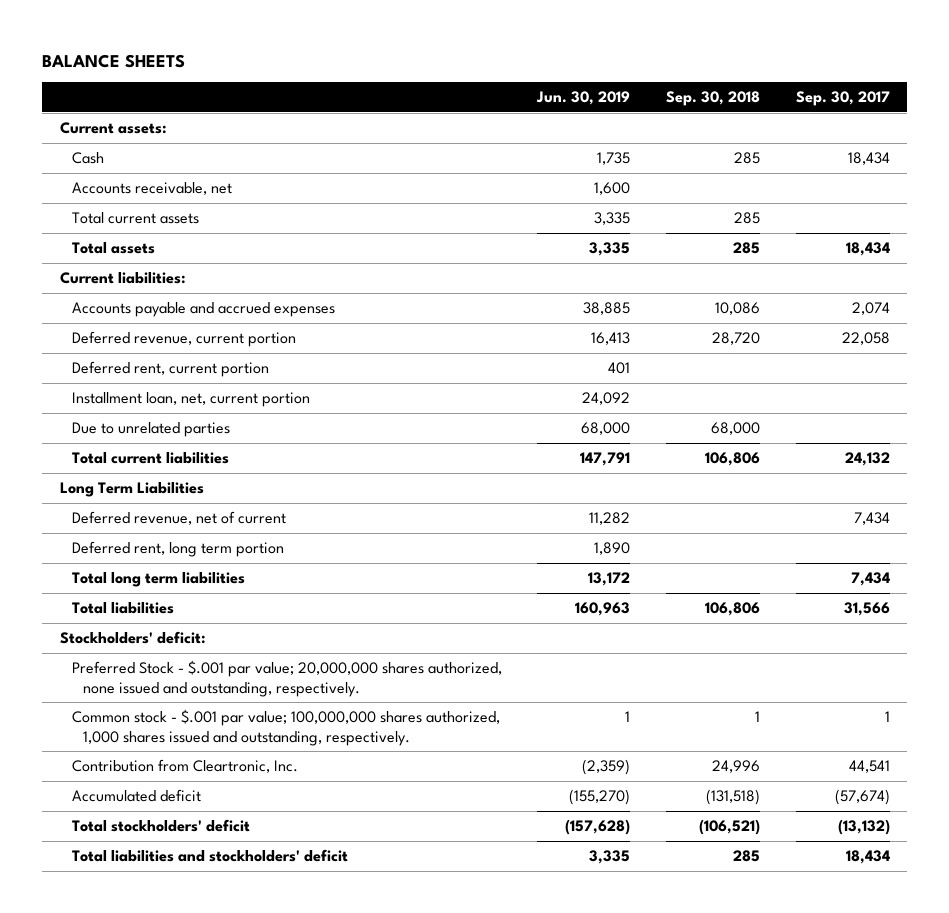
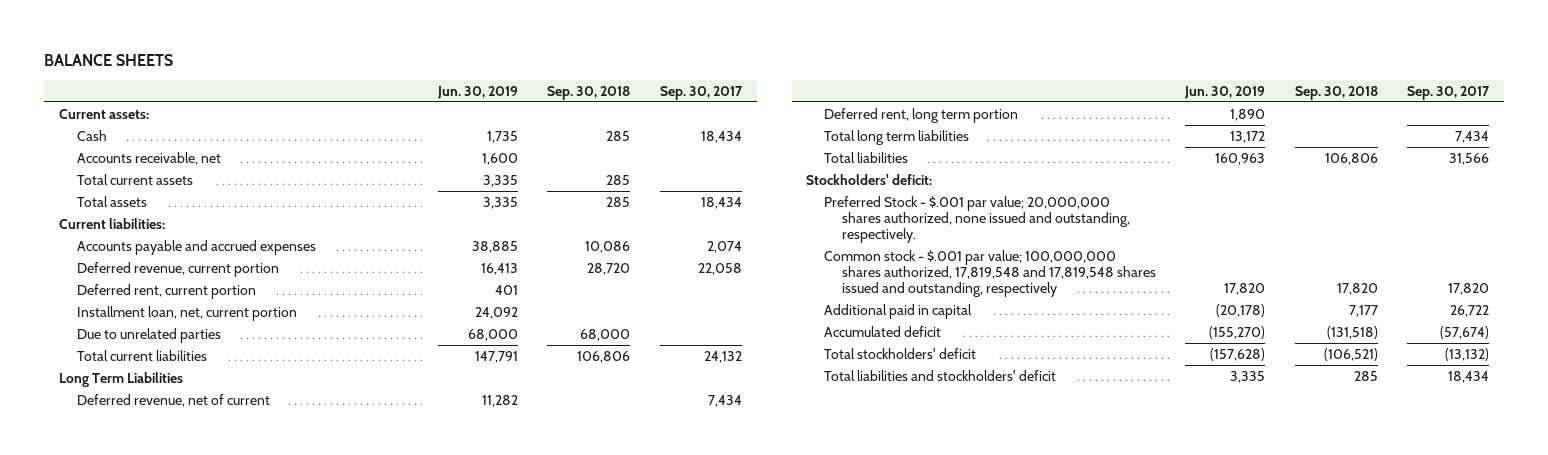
- Common stock - $.001 par value; 100,000,000 shares authorized, 1,000 shares issued and outstanding, respectively. | 1 | 1 | 1
- Contribution from Cleartronic, Inc. | (2,359) | 24,996 | 44,541
+ Common stock - $.001 par value; 100,000,000 shares authorized, 17,819,548 and 17,819,548 shares issued and outstanding, respectively | 17,820 | 17,820 | 17,820
+ Additional paid in capital | (20,178) | 7,177 | 26,722

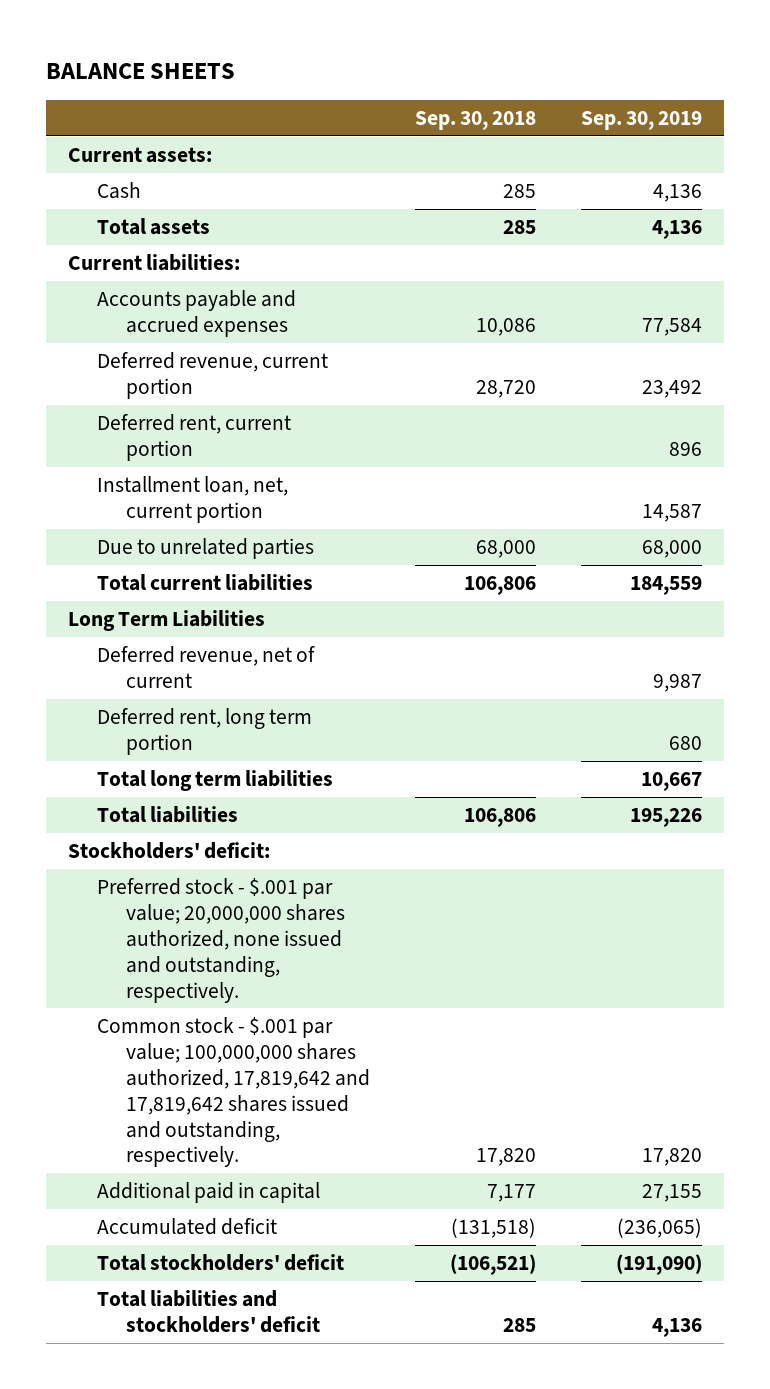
- | Jun. 30, 2019 | Sep. 30, 2018 | Sep. 30, 2017
+ | Sep. 30, 2018 | Sep. 30, 2019
- Accounts receivable, net | 1,600 | |
- Total current assets | 3,335 | 285 |
- Preferred Stock - $.001 par value; 20,000,000 shares authorized, none issued and outstanding, respectively.
- Common stock - $.001 par value; 100,000,000 shares authorized, 17,819,548 and 17,819,548 shares issued and outstanding, respectively | 17,820 | 17,820 | 17,820
+ Preferred stock - $.001 par value; 20,000,000 shares authorized, none issued and outstanding, respectively.
+ Common stock - $.001 par value; 100,000,000 shares authorized, 17,819,642 and 17,819,642 shares issued and outstanding, respectively. | 17,820 | 17,820

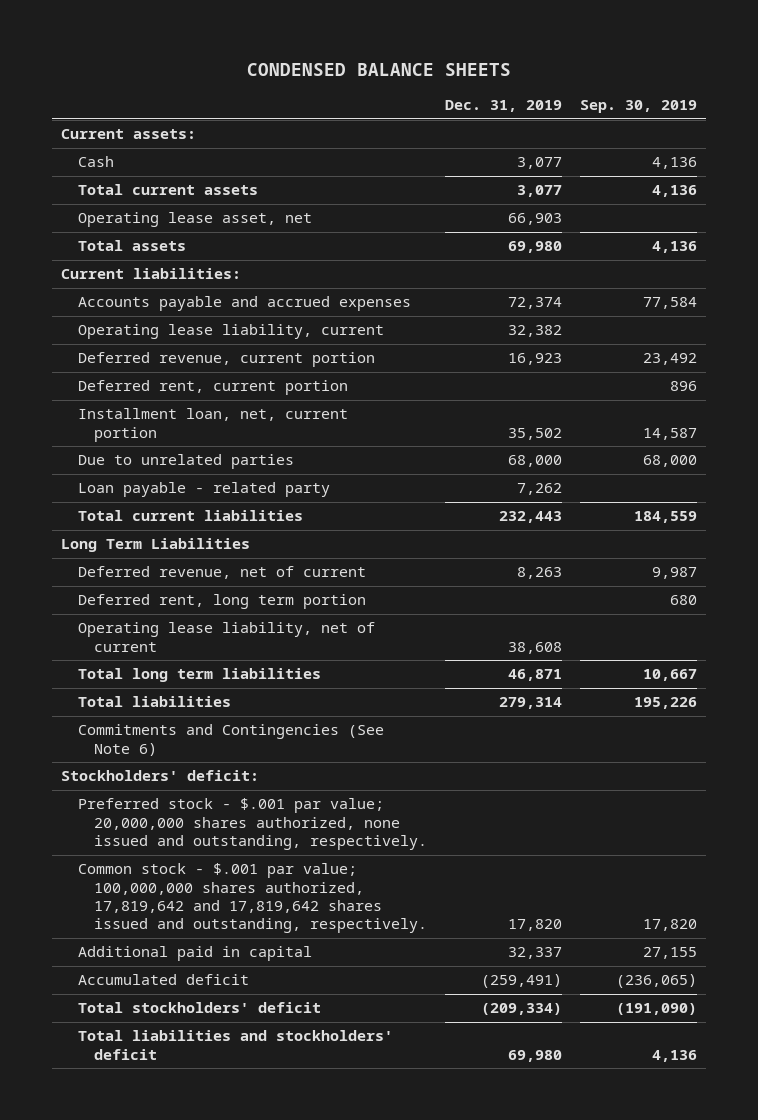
- BALANCE SHEETS
+ CONDENSED BALANCE SHEETS
- | Sep. 30, 2018 | Sep. 30, 2019
+ | Dec. 31, 2019 | Sep. 30, 2019
+ Total current assets | 3,077 | 4,136
+ Operating lease asset, net | 66,903 |
+ Operating lease liability, current | 32,382 |
+ Loan payable - related party | 7,262 |
+ Operating lease liability, net of current | 38,608 |
+ Commitments and Contingencies (See Note 6)

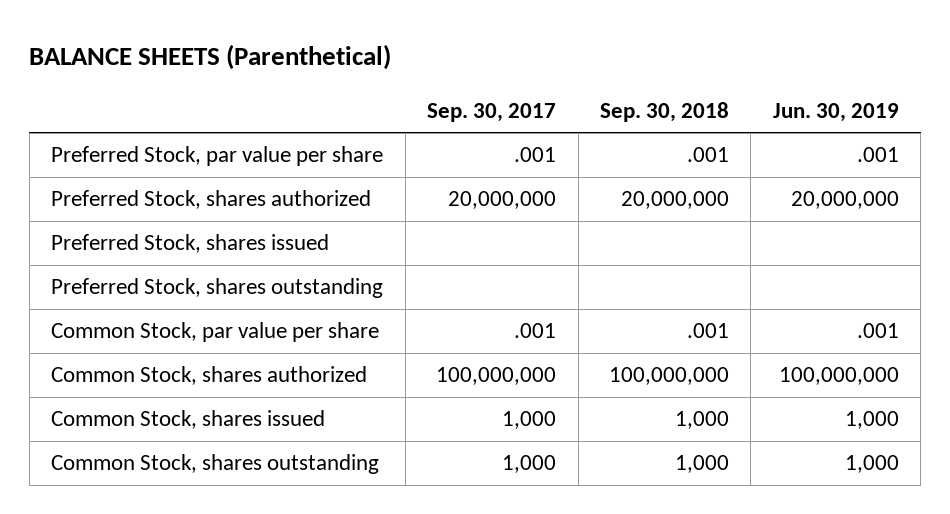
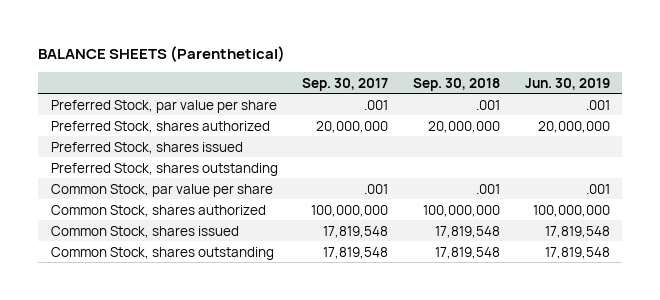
- Common Stock, shares issued | 1,000 | 1,000 | 1,000
- Common Stock, shares outstanding | 1,000 | 1,000 | 1,000
+ Common Stock, shares issued | 17,819,548 | 17,819,548 | 17,819,548
+ Common Stock, shares outstanding | 17,819,548 | 17,819,548 | 17,819,548

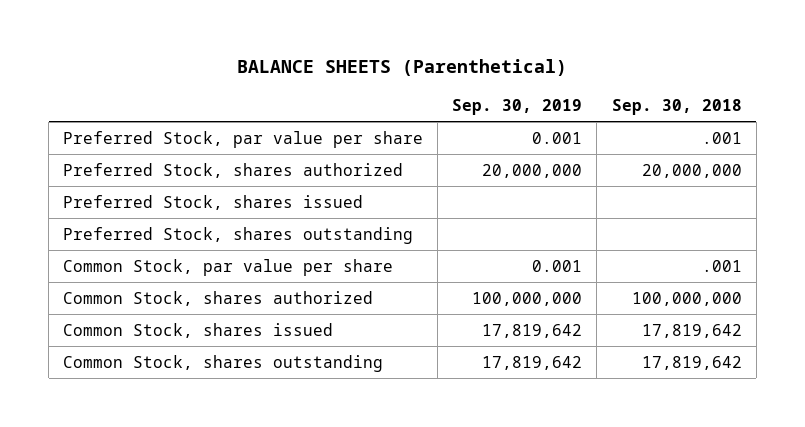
- | Sep. 30, 2017 | Sep. 30, 2018 | Jun. 30, 2019
+ | Sep. 30, 2019 | Sep. 30, 2018
- Common Stock, shares issued | 17,819,548 | 17,819,548 | 17,819,548
- Common Stock, shares outstanding | 17,819,548 | 17,819,548 | 17,819,548
+ Common Stock, shares issued | 17,819,642 | 17,819,642
+ Common Stock, shares outstanding | 17,819,642 | 17,819,642

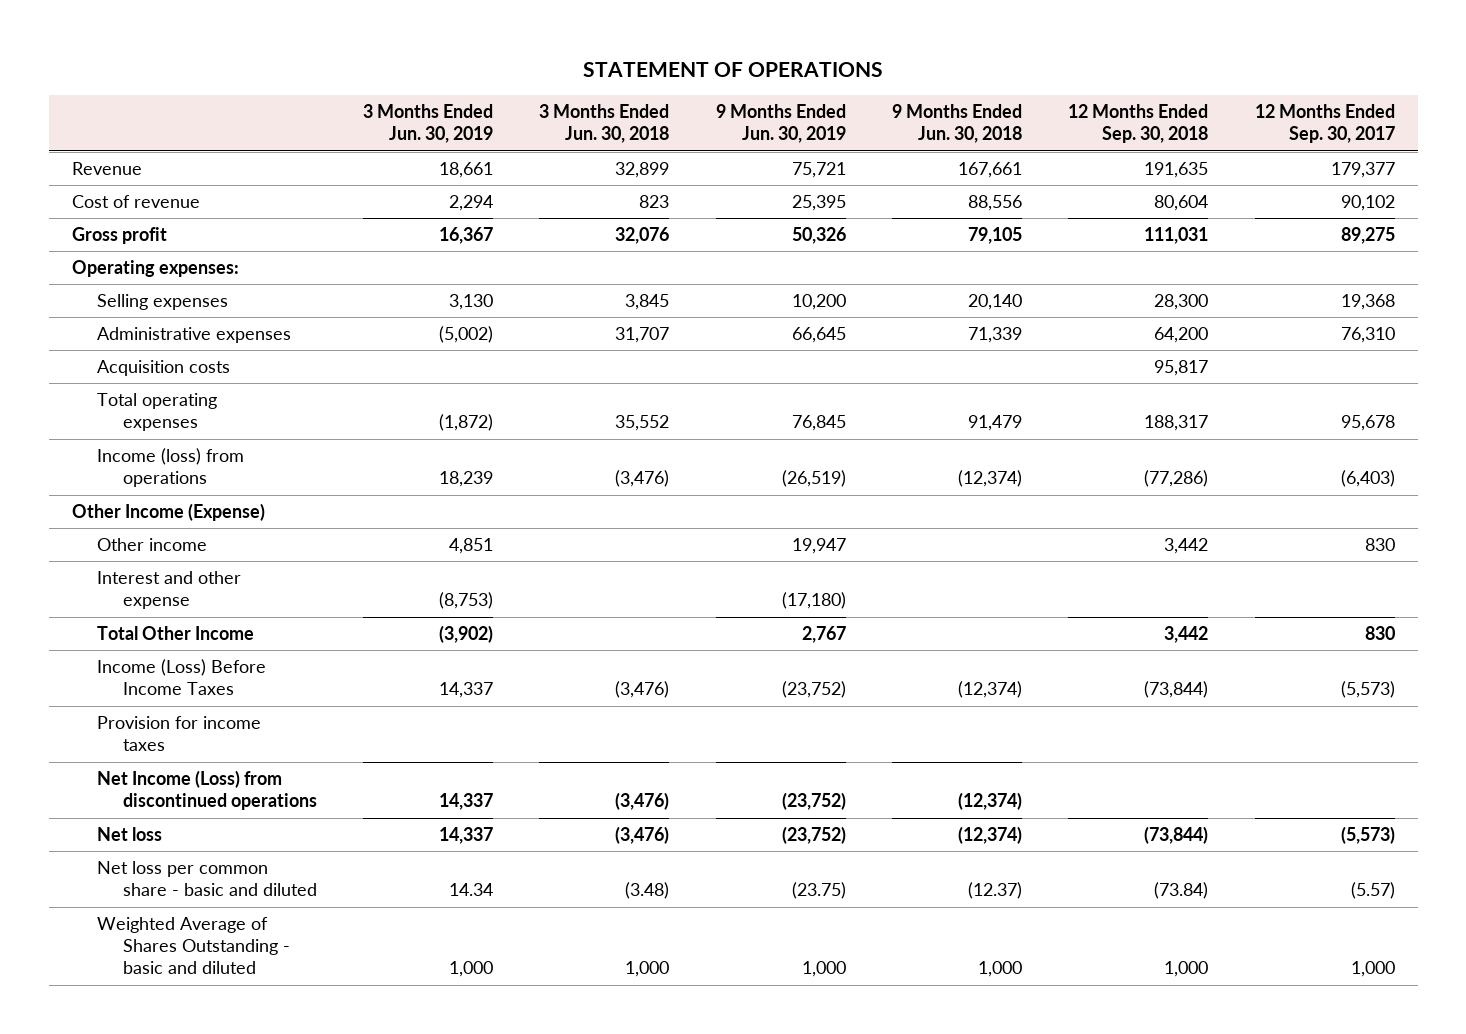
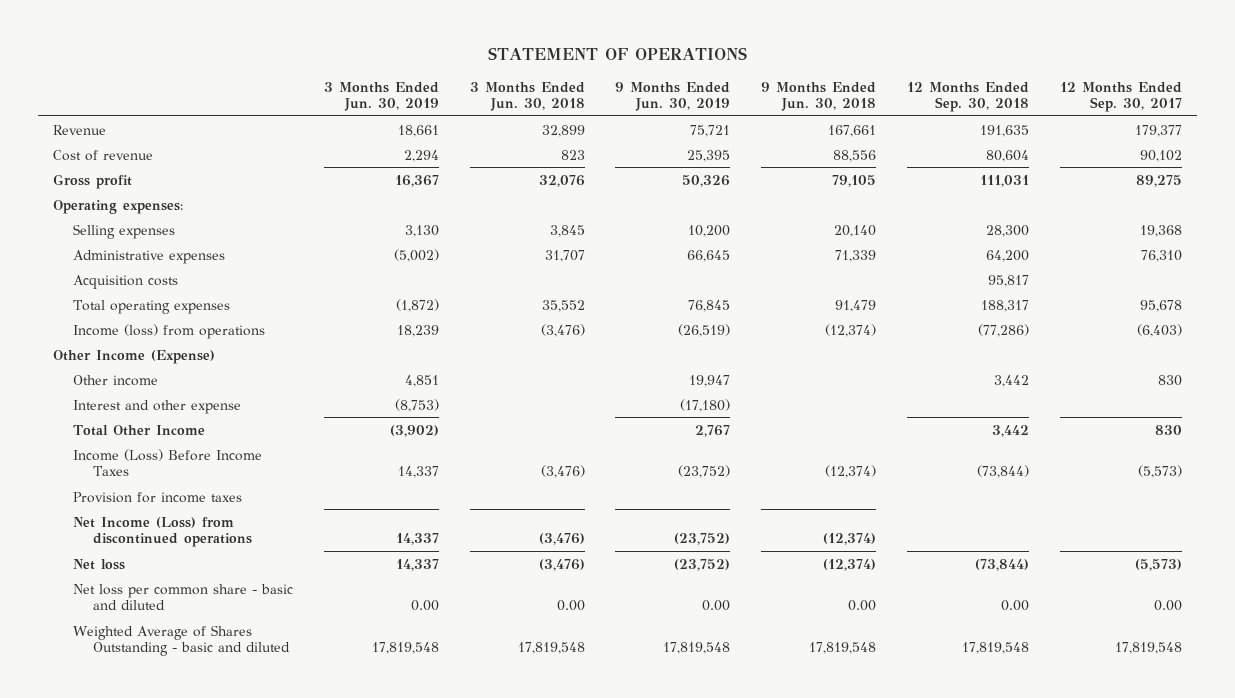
- Net loss per common share - basic and diluted | 14.34 | (3.48) | (23.75) | (12.37) | (73.84) | (5.57)
- Weighted Average of Shares Outstanding - basic and diluted | 1,000 | 1,000 | 1,000 | 1,000 | 1,000 | 1,000
+ Net loss per common share - basic and diluted | 0.00 | 0.00 | 0.00 | 0.00 | 0.00 | 0.00
+ Weighted Average of Shares Outstanding - basic and diluted | 17,819,548 | 17,819,548 | 17,819,548 | 17,819,548 | 17,819,548 | 17,819,548

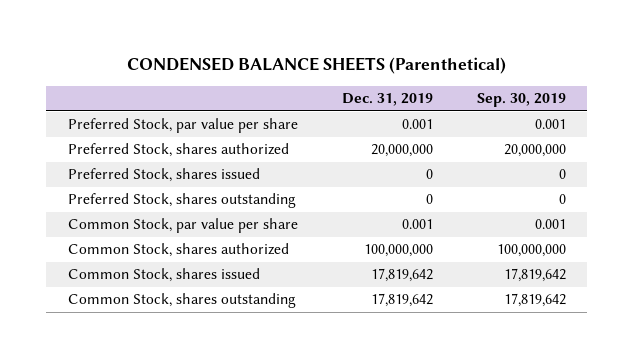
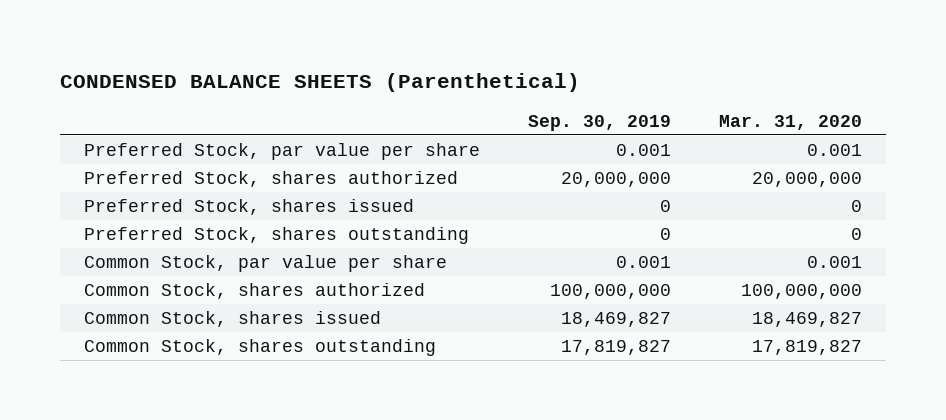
- | Dec. 31, 2019 | Sep. 30, 2019
+ | Sep. 30, 2019 | Mar. 31, 2020
- Common Stock, shares issued | 17,819,642 | 17,819,642
- Common Stock, shares outstanding | 17,819,642 | 17,819,642
+ Common Stock, shares issued | 18,469,827 | 18,469,827
+ Common Stock, shares outstanding | 17,819,827 | 17,819,827

